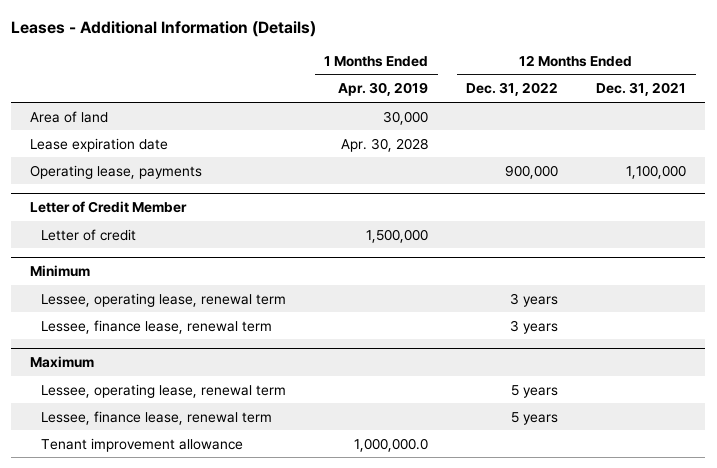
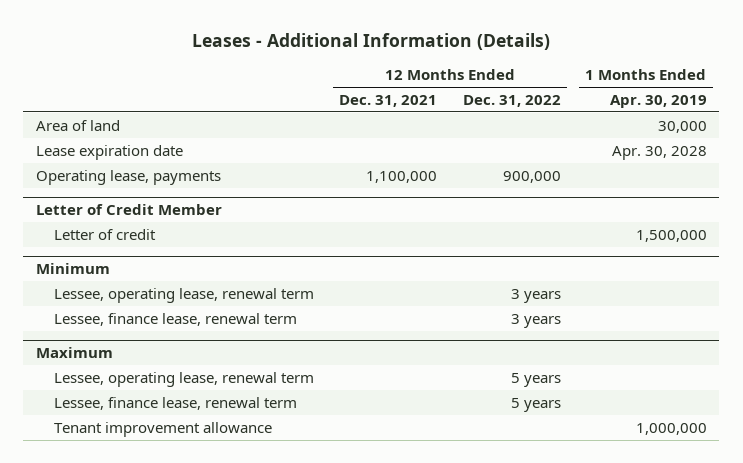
- | 1 Months Ended Apr. 30, 2019 | 12 Months Ended Dec. 31, 2022 | 12 Months Ended Dec. 31, 2021
+ | 12 Months Ended Dec. 31, 2021 | 12 Months Ended Dec. 31, 2022 | 1 Months Ended Apr. 30, 2019
@ Maximum
- Tenant improvement allowance | 1,000,000.0 | |
+ Tenant improvement allowance | | | 1,000,000

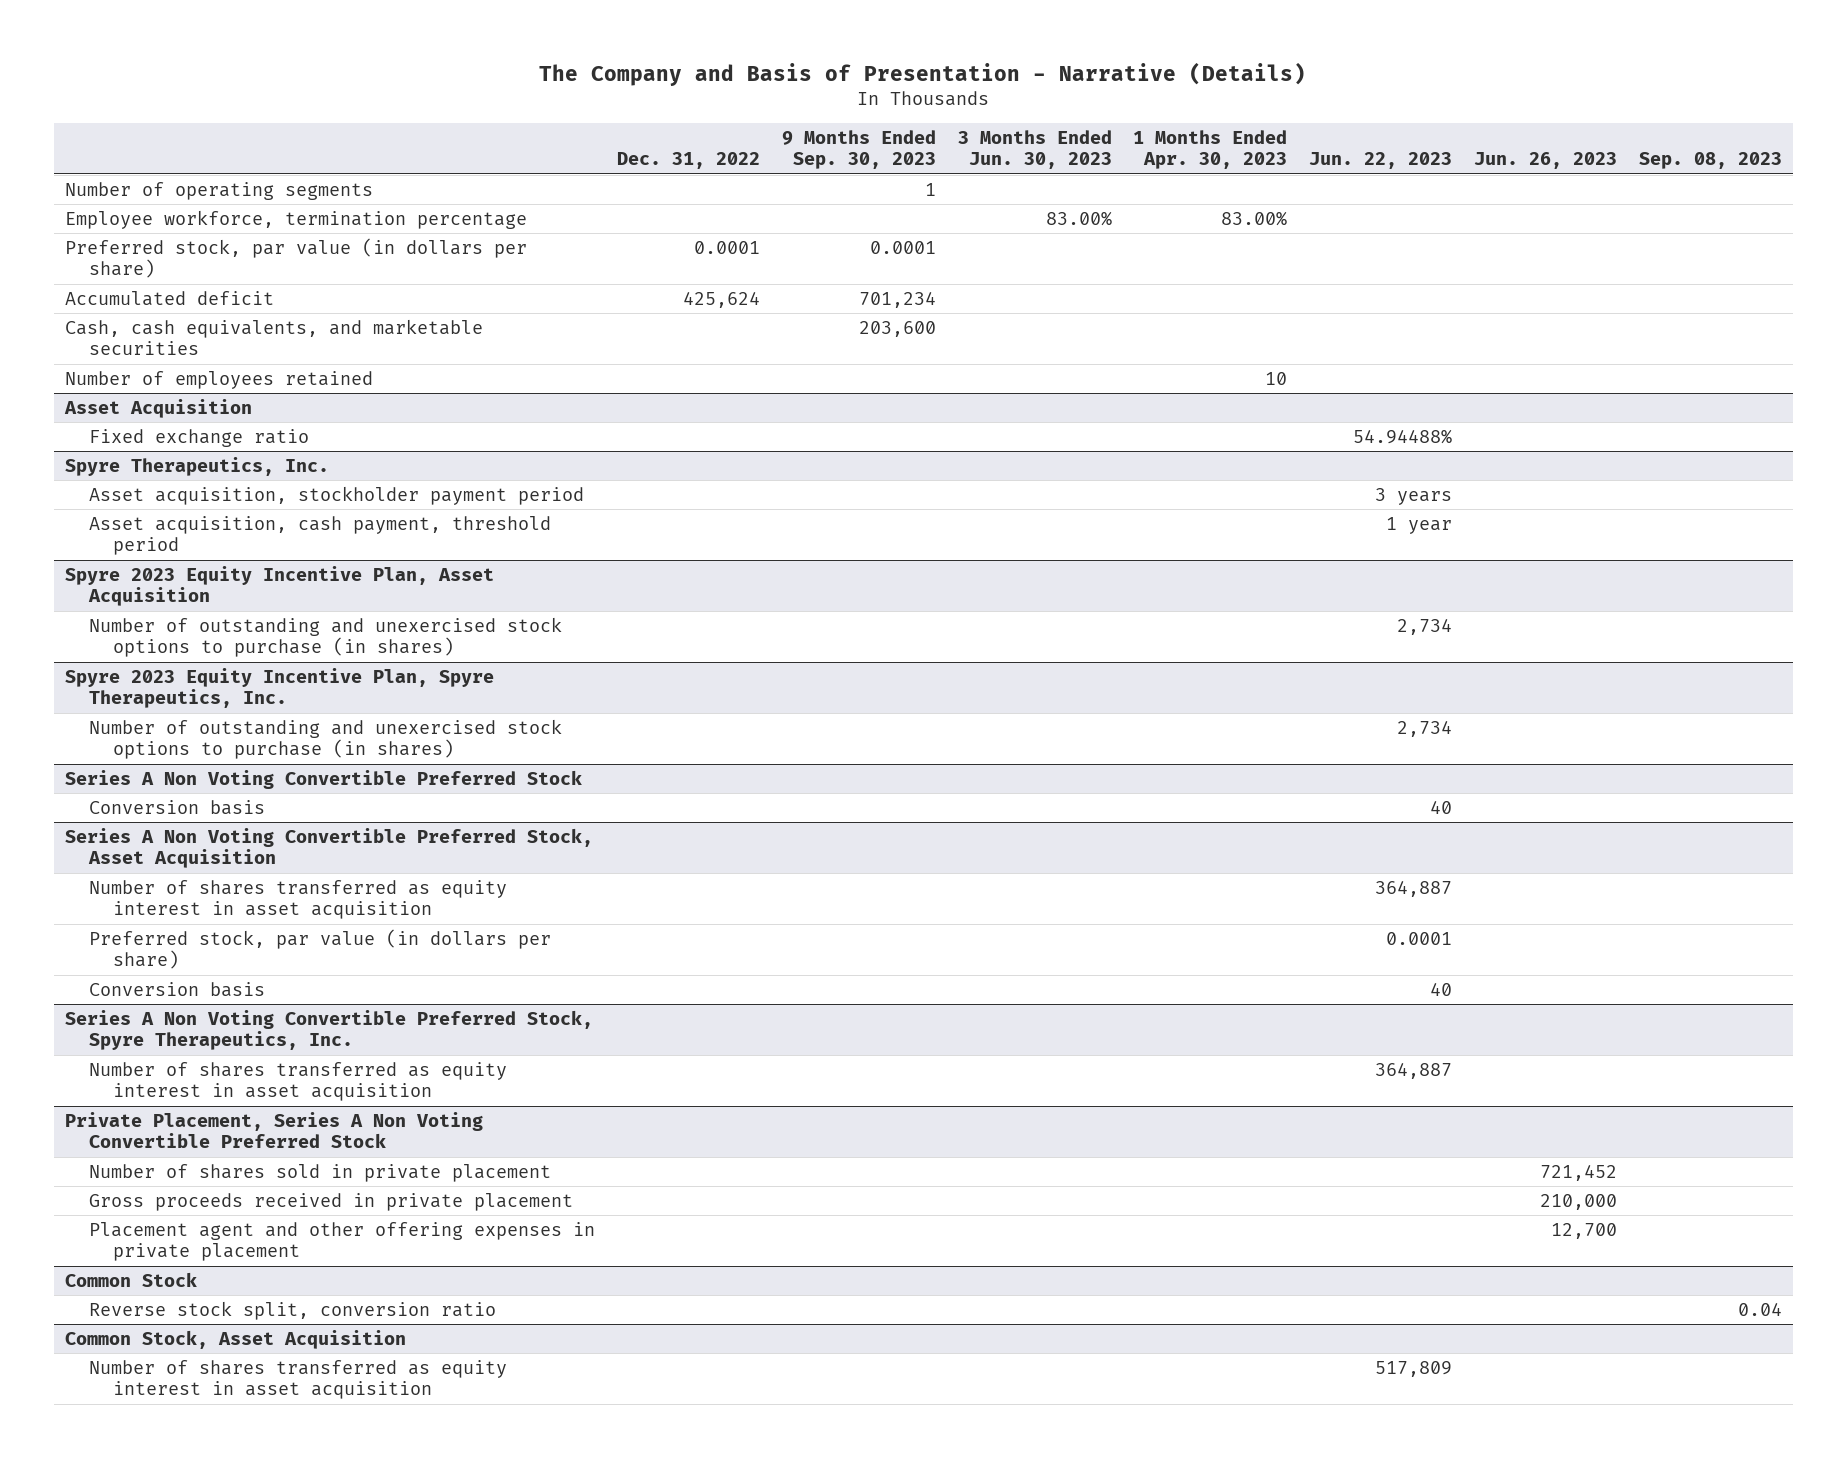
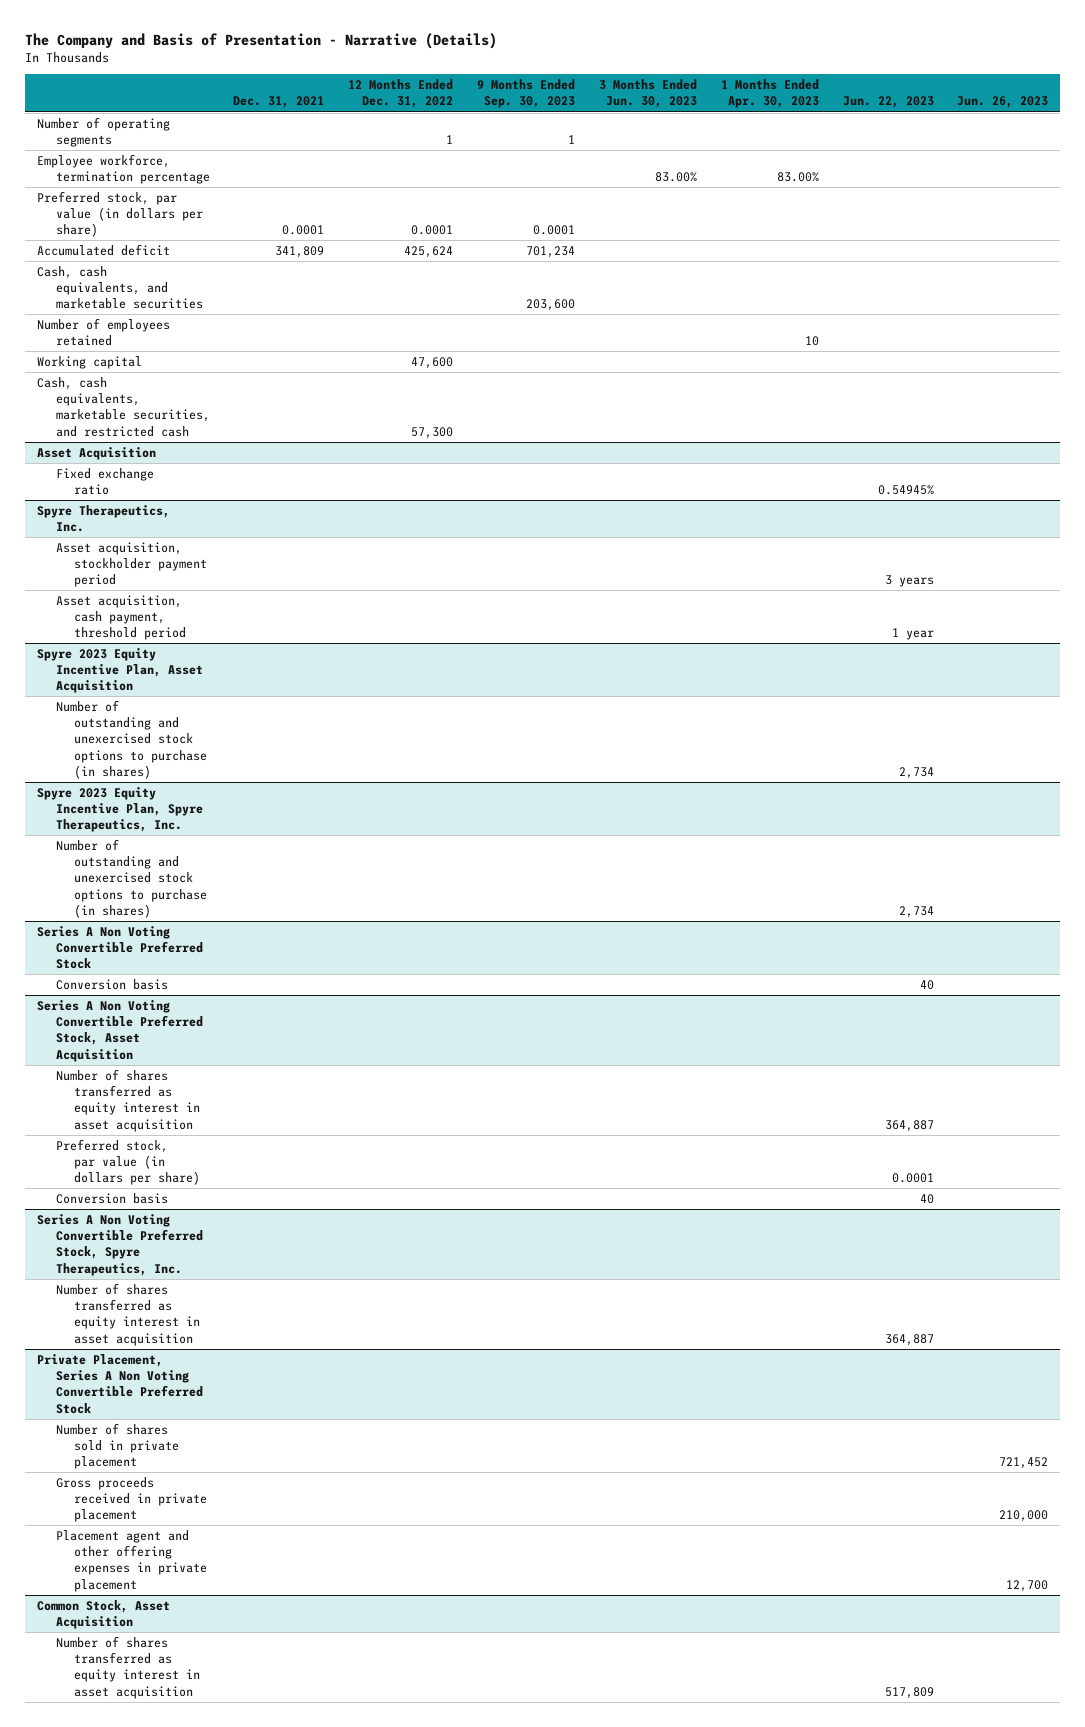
- | Dec. 31, 2022 | 9 Months Ended Sep. 30, 2023 | 3 Months Ended Jun. 30, 2023 | 1 Months Ended Apr. 30, 2023 | Jun. 22, 2023 | Jun. 26, 2023 | Sep. 08, 2023
+ | Dec. 31, 2021 | 12 Months Ended Dec. 31, 2022 | 9 Months Ended Sep. 30, 2023 | 3 Months Ended Jun. 30, 2023 | 1 Months Ended Apr. 30, 2023 | Jun. 22, 2023 | Jun. 26, 2023
+ Working capital | | 47,600 | | | | |
+ Cash, cash equivalents, marketable securities, and restricted cash | | 57,300 | | | | |
@ Asset Acquisition
- Fixed exchange ratio | | | | | 54.94488% | |
+ Fixed exchange ratio | | | | | | 0.54945% |
- Common Stock
- Reverse stock split, conversion ratio | | | | | | | 0.04

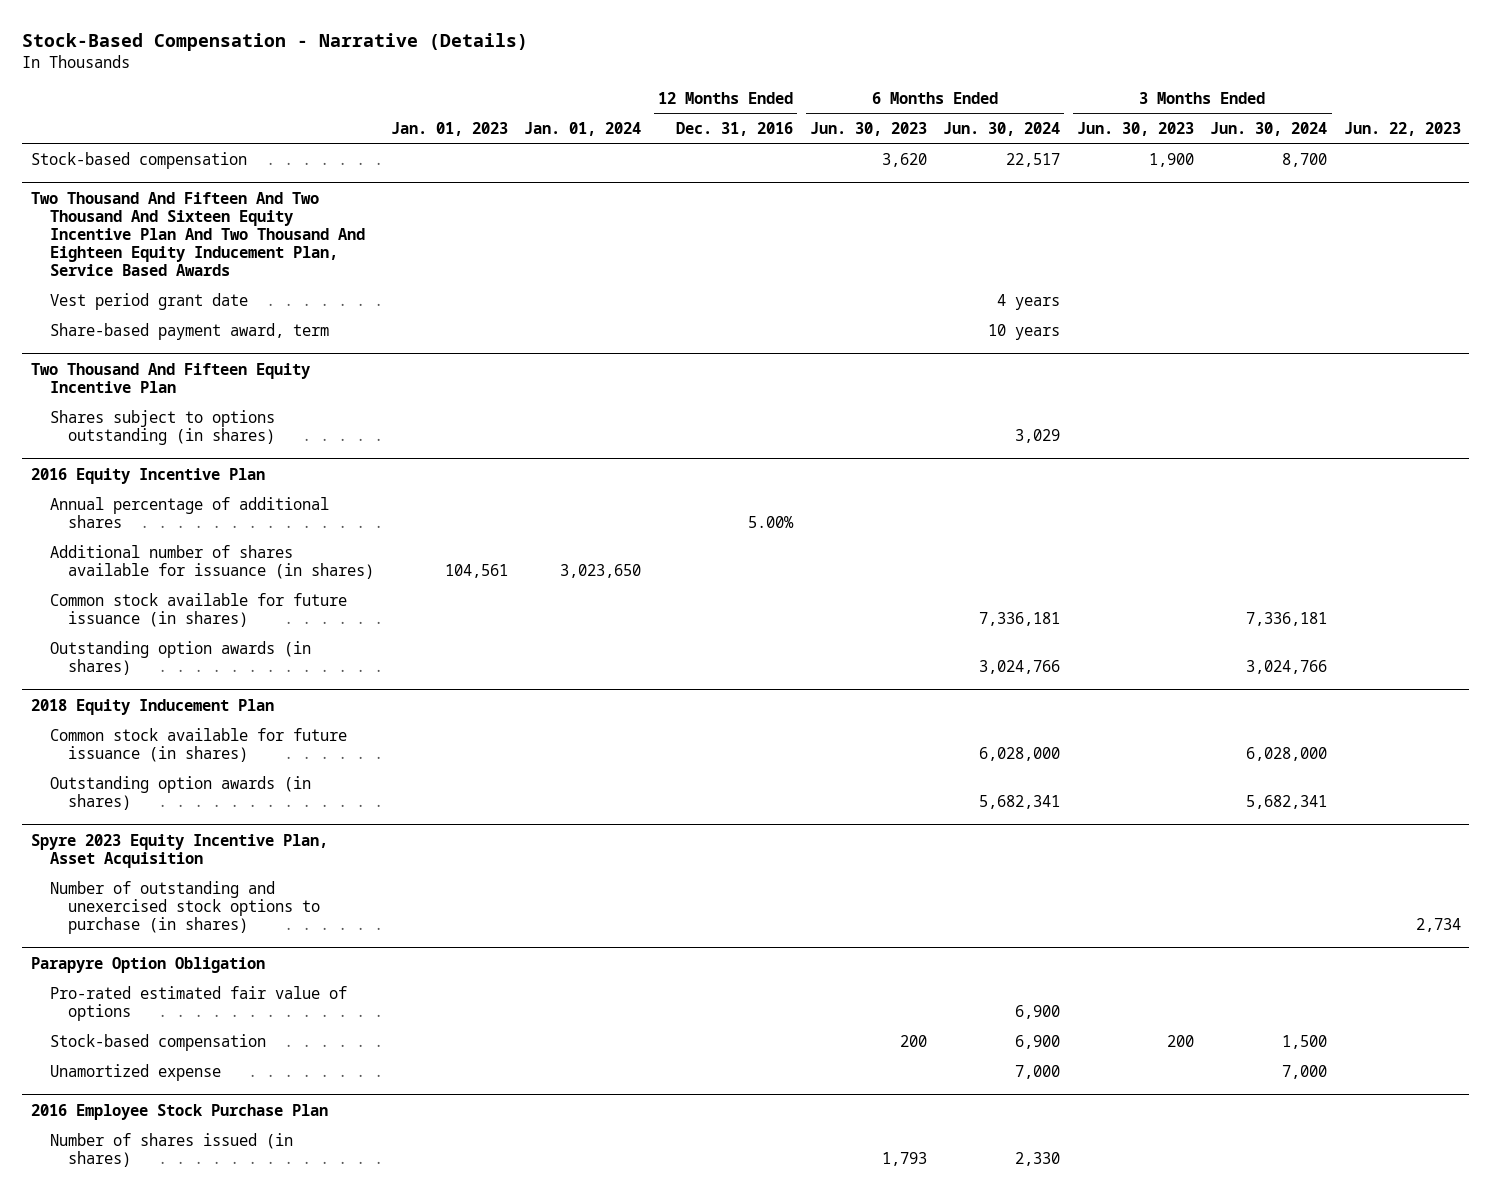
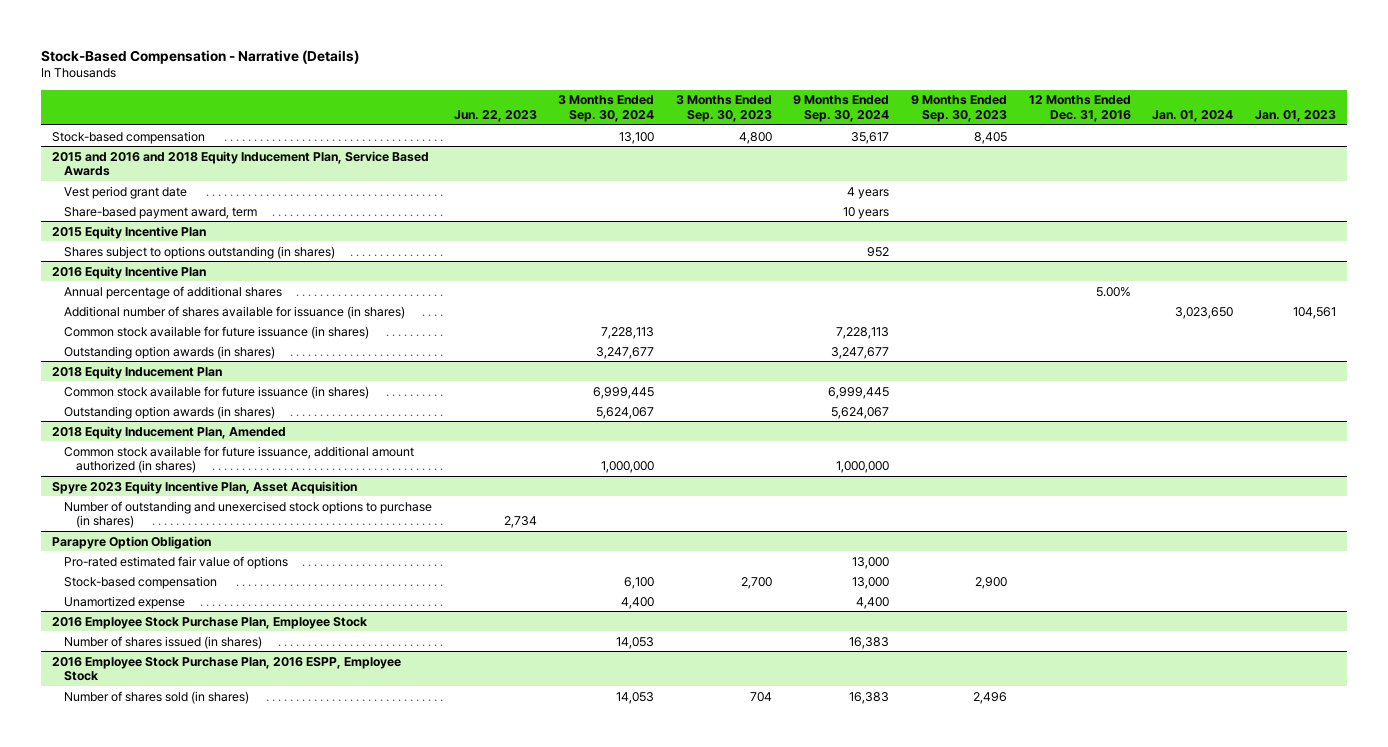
- | Jan. 01, 2023 | Jan. 01, 2024 | 12 Months Ended Dec. 31, 2016 | 6 Months Ended Jun. 30, 2023 | 6 Months Ended Jun. 30, 2024 | 3 Months Ended Jun. 30, 2023 | 3 Months Ended Jun. 30, 2024 | Jun. 22, 2023
+ | Jun. 22, 2023 | 3 Months Ended Sep. 30, 2024 | 3 Months Ended Sep. 30, 2023 | 9 Months Ended Sep. 30, 2024 | 9 Months Ended Sep. 30, 2023 | 12 Months Ended Dec. 31, 2016 | Jan. 01, 2024 | Jan. 01, 2023
- Two Thousand And Fifteen And Two Thousand And Sixteen Equity Incentive Plan And Two Thousand And Eighteen Equity Inducement Plan, Service Based Awards
- Vest period grant date | | | | | 4 years | | |
- Share-based payment award, term | | | | | 10 years | | |
- Two Thousand And Fifteen Equity Incentive Plan
+ 2015 and 2016 and 2018 Equity Inducement Plan, Service Based Awards
+ Vest period grant date | | | | 4 years | | | |
+ Share-based payment award, term | | | | 10 years | | | |
+ 2015 Equity Incentive Plan
+ 2018 Equity Inducement Plan, Amended
+ Common stock available for future issuance, additional amount authorized (in shares) | | 1,000,000 | | 1,000,000 | | | |
- 2016 Employee Stock Purchase Plan
+ 2016 Employee Stock Purchase Plan, Employee Stock
+ 2016 Employee Stock Purchase Plan, 2016 ESPP, Employee Stock
+ Number of shares sold (in shares) | | 14,053 | 704 | 16,383 | 2,496 | | |

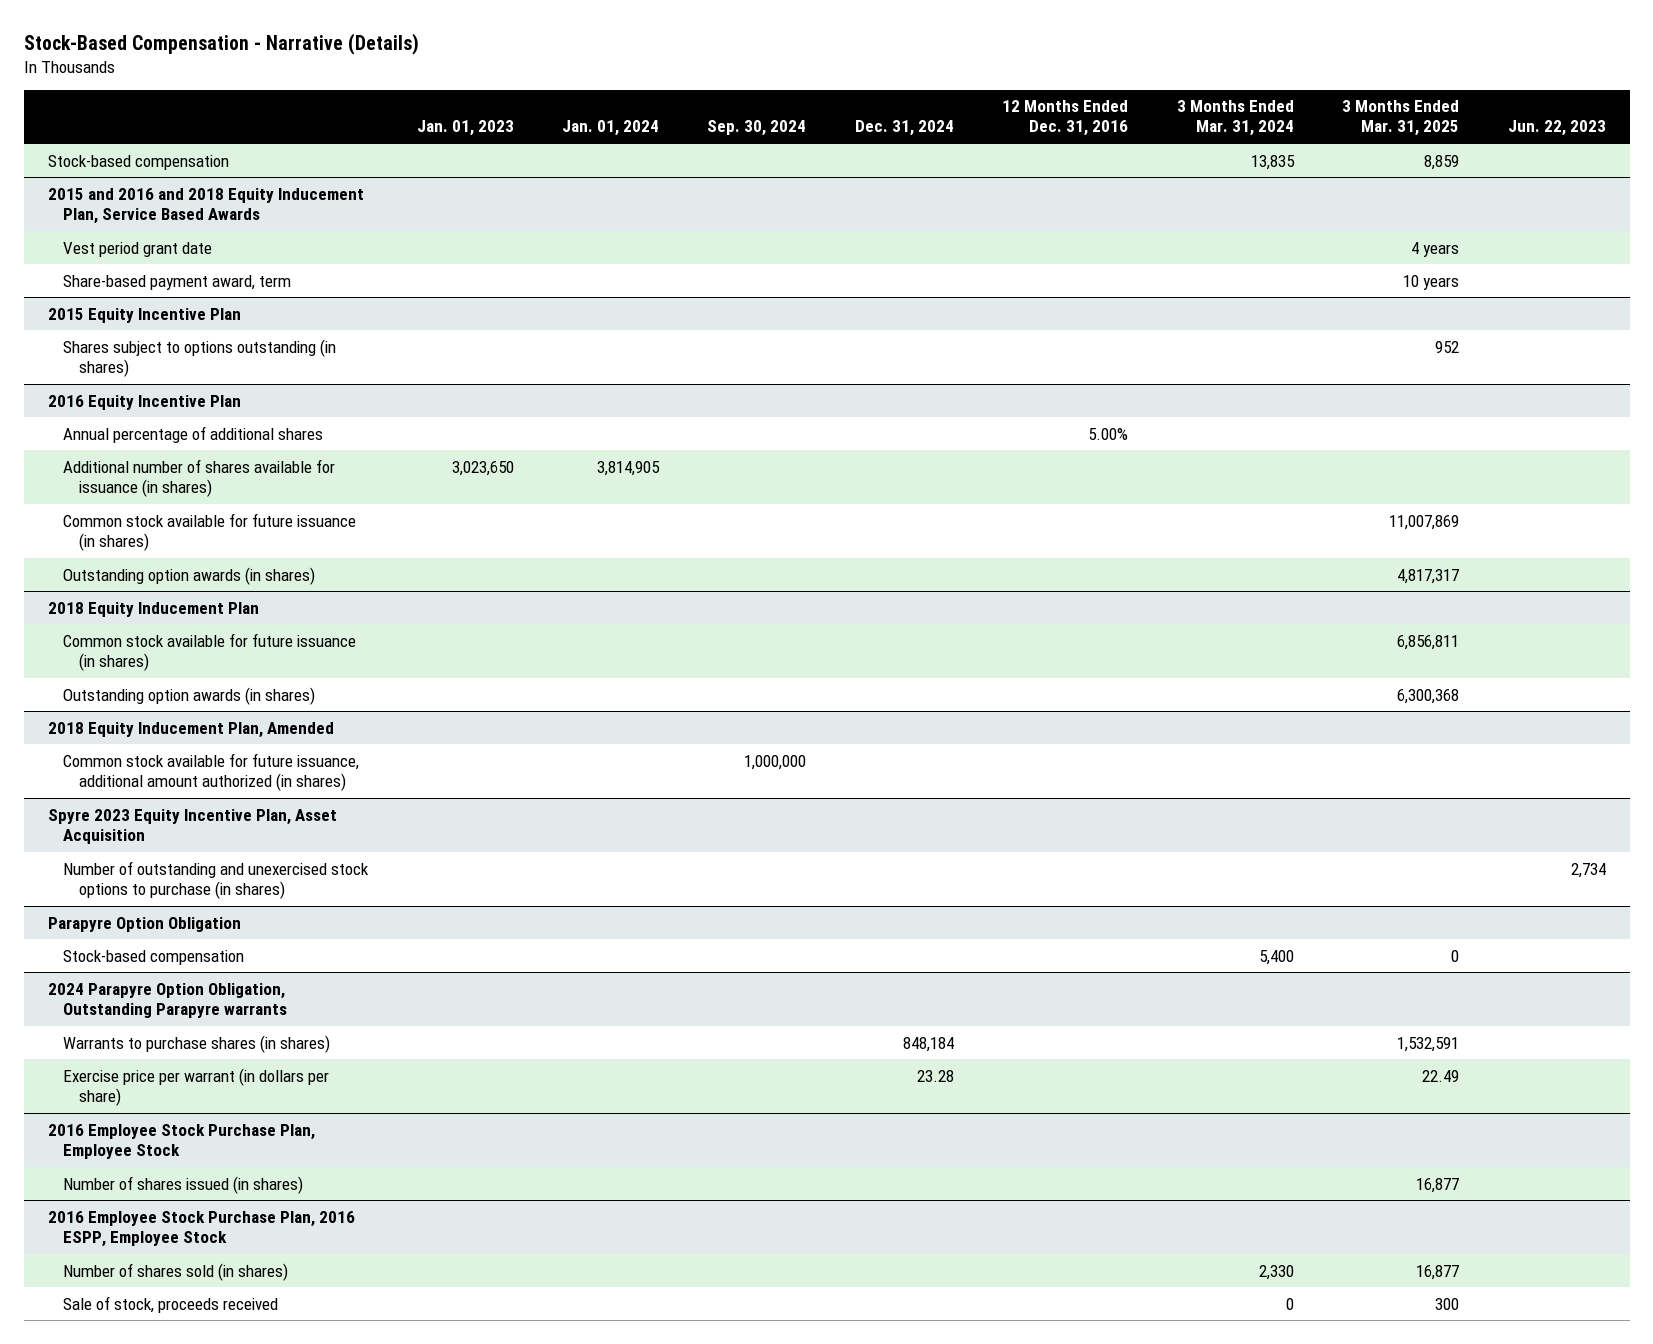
- | Jun. 22, 2023 | 3 Months Ended Sep. 30, 2024 | 3 Months Ended Sep. 30, 2023 | 9 Months Ended Sep. 30, 2024 | 9 Months Ended Sep. 30, 2023 | 12 Months Ended Dec. 31, 2016 | Jan. 01, 2024 | Jan. 01, 2023
+ | Jan. 01, 2023 | Jan. 01, 2024 | Sep. 30, 2024 | Dec. 31, 2024 | 12 Months Ended Dec. 31, 2016 | 3 Months Ended Mar. 31, 2024 | 3 Months Ended Mar. 31, 2025 | Jun. 22, 2023
@ 2016 Equity Incentive Plan
- Additional number of shares available for issuance (in shares) | | | | | | | 3,023,650 | 104,561
+ Additional number of shares available for issuance (in shares) | 3,023,650 | 3,814,905 | | | | | |
@ Parapyre Option Obligation
- Pro-rated estimated fair value of options | | | | 13,000 | | | |
- Unamortized expense | | 4,400 | | 4,400 | | | |
+ 2024 Parapyre Option Obligation, Outstanding Parapyre warrants
+ Warrants to purchase shares (in shares) | | | | 848,184 | | | 1,532,591 |
+ Exercise price per warrant (in dollars per share) | | | | 23.28 | | | 22.49 |
@ 2016 Employee Stock Purchase Plan, 2016 ESPP, Employee Stock
+ Sale of stock, proceeds received | | | | | | 0 | 300 |

